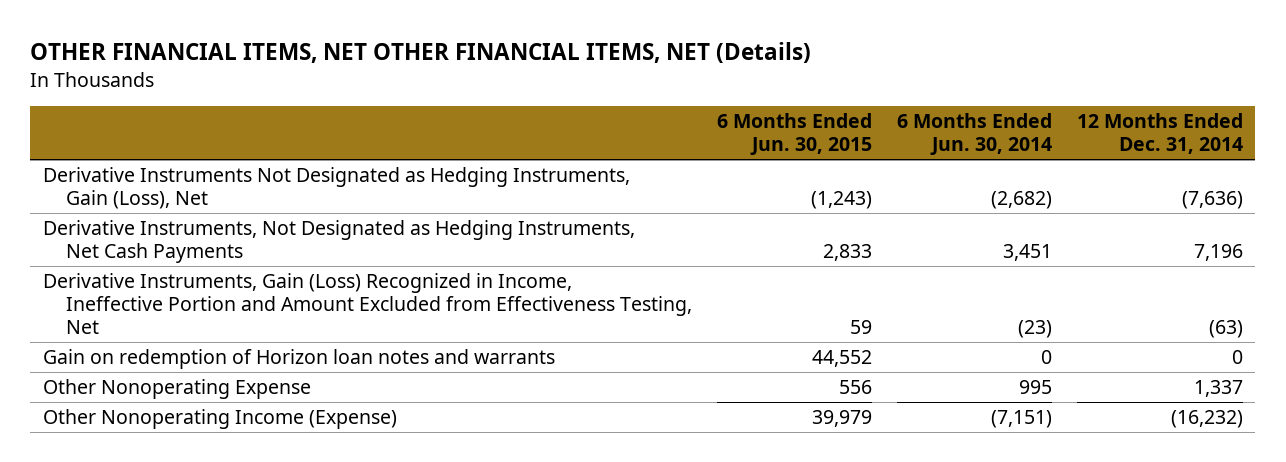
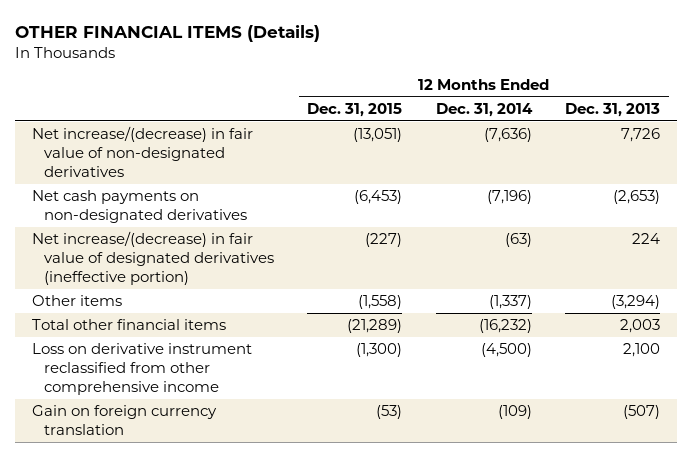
- OTHER FINANCIAL ITEMS, NET OTHER FINANCIAL ITEMS, NET (Details)
+ OTHER FINANCIAL ITEMS (Details)
- | 6 Months Ended Jun. 30, 2015 | 6 Months Ended Jun. 30, 2014 | 12 Months Ended Dec. 31, 2014
+ | 12 Months Ended Dec. 31, 2015 | 12 Months Ended Dec. 31, 2014 | 12 Months Ended Dec. 31, 2013
- Derivative Instruments Not Designated as Hedging Instruments, Gain (Loss), Net | (1,243) | (2,682) | (7,636)
- Derivative Instruments, Not Designated as Hedging Instruments, Net Cash Payments | 2,833 | 3,451 | 7,196
- Derivative Instruments, Gain (Loss) Recognized in Income, Ineffective Portion and Amount Excluded from Effectiveness Testing, Net | 59 | (23) | (63)
- Gain on redemption of Horizon loan notes and warrants | 44,552 | 0 | 0
- Other Nonoperating Expense | 556 | 995 | 1,337
- Other Nonoperating Income (Expense) | 39,979 | (7,151) | (16,232)
+ Net increase/(decrease) in fair value of non-designated derivatives | (13,051) | (7,636) | 7,726
+ Net cash payments on non-designated derivatives | (6,453) | (7,196) | (2,653)
+ Net increase/(decrease) in fair value of designated derivatives (ineffective portion) | (227) | (63) | 224
+ Other items | (1,558) | (1,337) | (3,294)
+ Total other financial items | (21,289) | (16,232) | 2,003
+ Loss on derivative instrument reclassified from other comprehensive income | (1,300) | (4,500) | 2,100
+ Gain on foreign currency translation | (53) | (109) | (507)

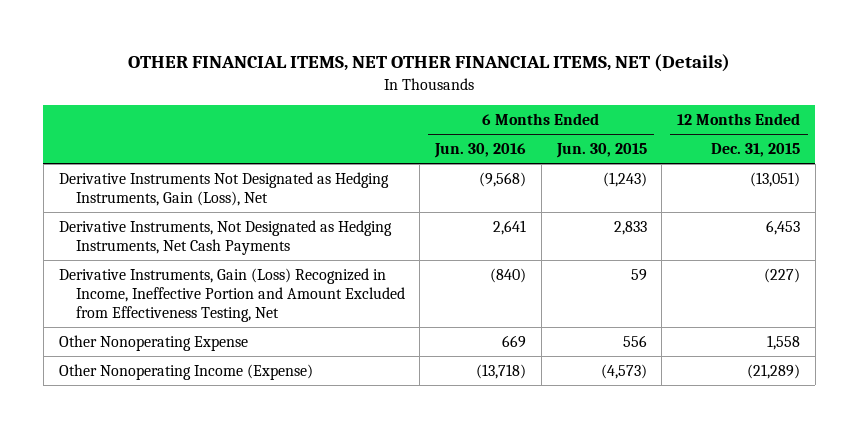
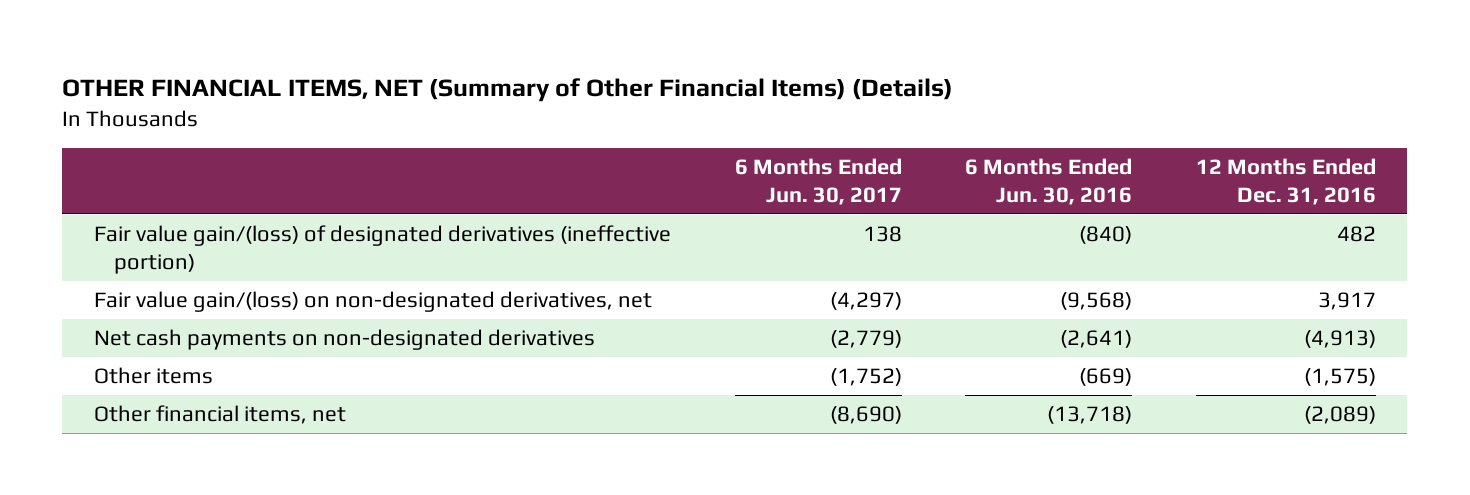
- OTHER FINANCIAL ITEMS, NET OTHER FINANCIAL ITEMS, NET (Details)
+ OTHER FINANCIAL ITEMS, NET (Summary of Other Financial Items) (Details)
- | 6 Months Ended Jun. 30, 2016 | 6 Months Ended Jun. 30, 2015 | 12 Months Ended Dec. 31, 2015
+ | 6 Months Ended Jun. 30, 2017 | 6 Months Ended Jun. 30, 2016 | 12 Months Ended Dec. 31, 2016
- Derivative Instruments Not Designated as Hedging Instruments, Gain (Loss), Net | (9,568) | (1,243) | (13,051)
- Derivative Instruments, Not Designated as Hedging Instruments, Net Cash Payments | 2,641 | 2,833 | 6,453
- Derivative Instruments, Gain (Loss) Recognized in Income, Ineffective Portion and Amount Excluded from Effectiveness Testing, Net | (840) | 59 | (227)
- Other Nonoperating Expense | 669 | 556 | 1,558
- Other Nonoperating Income (Expense) | (13,718) | (4,573) | (21,289)
+ Fair value gain/(loss) of designated derivatives (ineffective portion) | 138 | (840) | 482
+ Fair value gain/(loss) on non-designated derivatives, net | (4,297) | (9,568) | 3,917
+ Net cash payments on non-designated derivatives | (2,779) | (2,641) | (4,913)
+ Other items | (1,752) | (669) | (1,575)
+ Other financial items, net | (8,690) | (13,718) | (2,089)

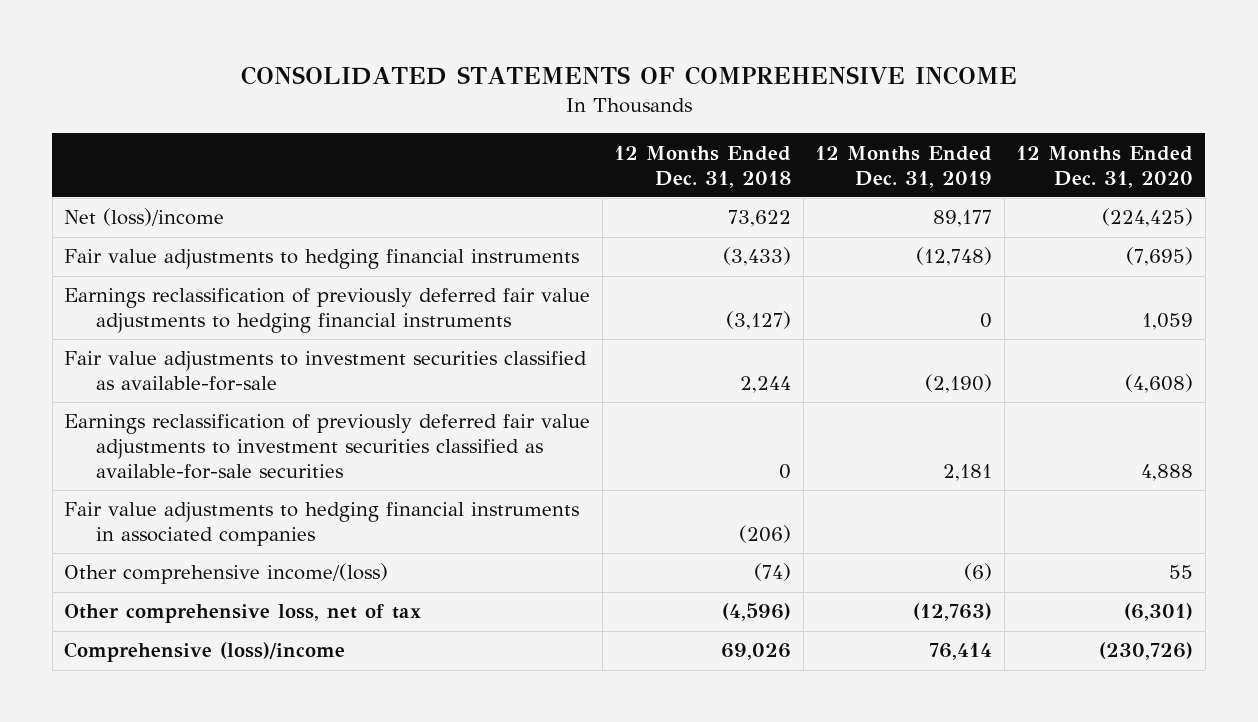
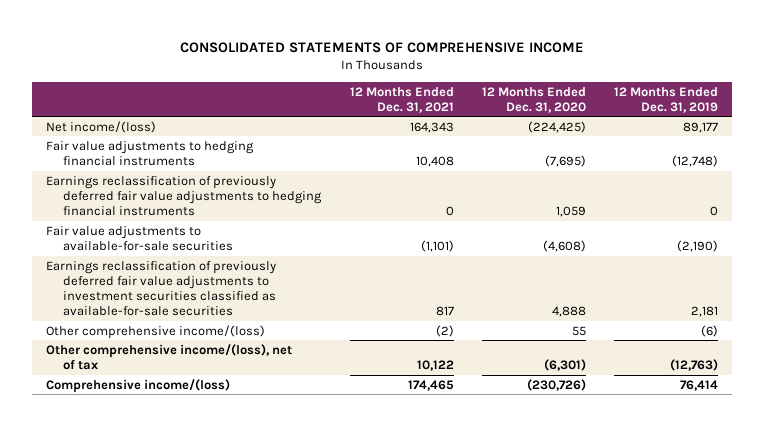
- | 12 Months Ended Dec. 31, 2018 | 12 Months Ended Dec. 31, 2019 | 12 Months Ended Dec. 31, 2020
+ | 12 Months Ended Dec. 31, 2021 | 12 Months Ended Dec. 31, 2020 | 12 Months Ended Dec. 31, 2019
- Net (loss)/income | 73,622 | 89,177 | (224,425)
+ Net income/(loss) | 164,343 | (224,425) | 89,177
- Fair value adjustments to investment securities classified as available-for-sale | 2,244 | (2,190) | (4,608)
+ Fair value adjustments to available-for-sale securities | (1,101) | (4,608) | (2,190)
- Fair value adjustments to hedging financial instruments in associated companies | (206) | |
- Other comprehensive loss, net of tax | (4,596) | (12,763) | (6,301)
- Comprehensive (loss)/income | 69,026 | 76,414 | (230,726)
+ Other comprehensive income/(loss), net of tax | 10,122 | (6,301) | (12,763)
+ Comprehensive income/(loss) | 174,465 | (230,726) | 76,414

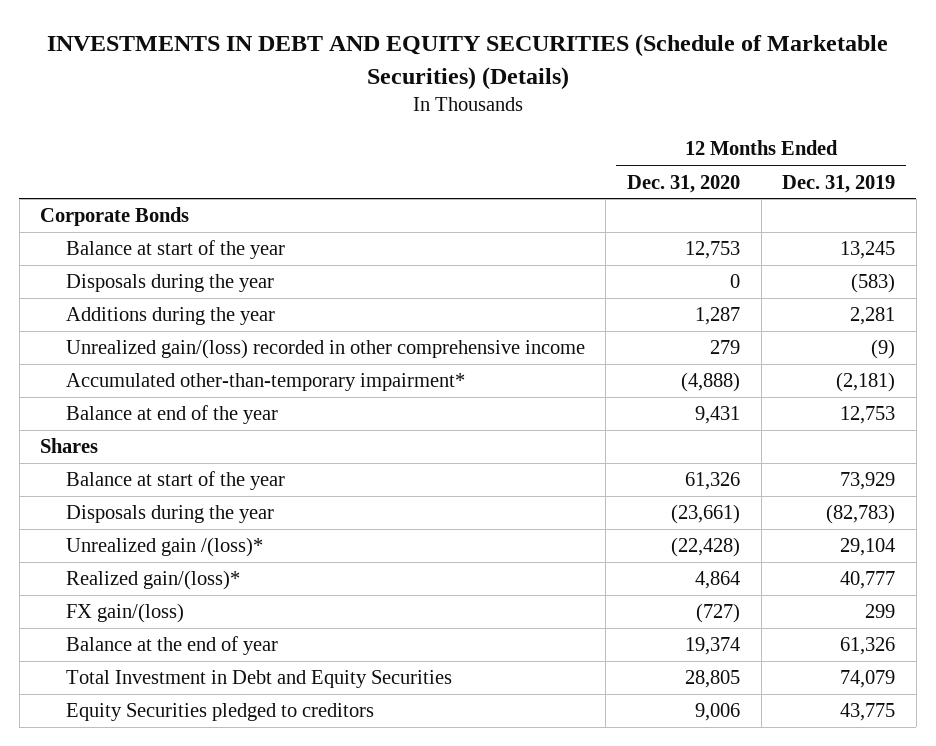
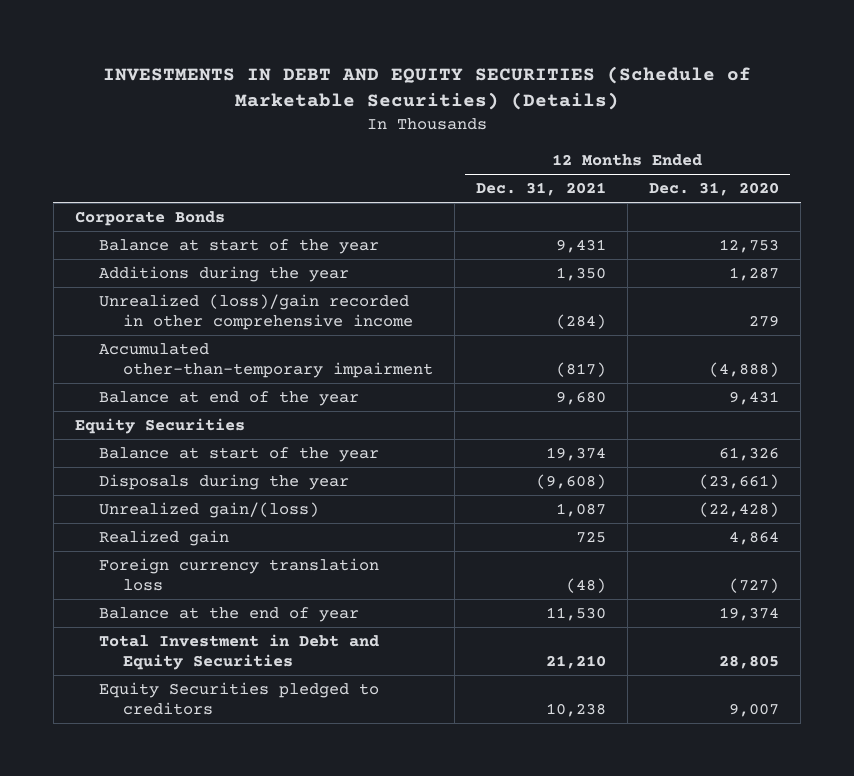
- | 12 Months Ended Dec. 31, 2020 | 12 Months Ended Dec. 31, 2019
+ | 12 Months Ended Dec. 31, 2021 | 12 Months Ended Dec. 31, 2020
- Disposals during the year | 0 | (583)
- Unrealized gain/(loss) recorded in other comprehensive income | 279 | (9)
- Accumulated other-than-temporary impairment* | (4,888) | (2,181)
+ Unrealized (loss)/gain recorded in other comprehensive income | (284) | 279
+ Accumulated other-than-temporary impairment | (817) | (4,888)
- Shares
+ Equity Securities
- Unrealized gain /(loss)* | (22,428) | 29,104
- Realized gain/(loss)* | 4,864 | 40,777
- FX gain/(loss) | (727) | 299
+ Unrealized gain/(loss) | 1,087 | (22,428)
+ Realized gain | 725 | 4,864
+ Foreign currency translation loss | (48) | (727)
- Equity Securities pledged to creditors | 9,006 | 43,775
+ Equity Securities pledged to creditors | 10,238 | 9,007

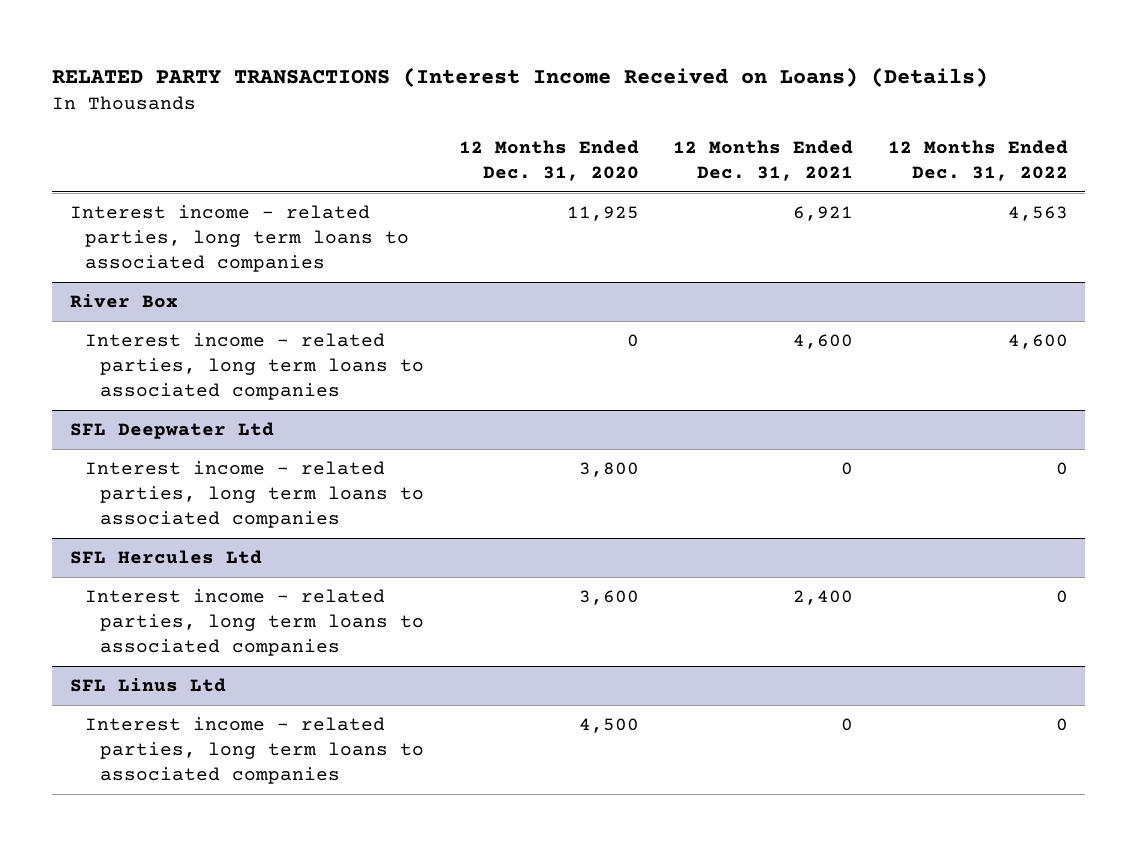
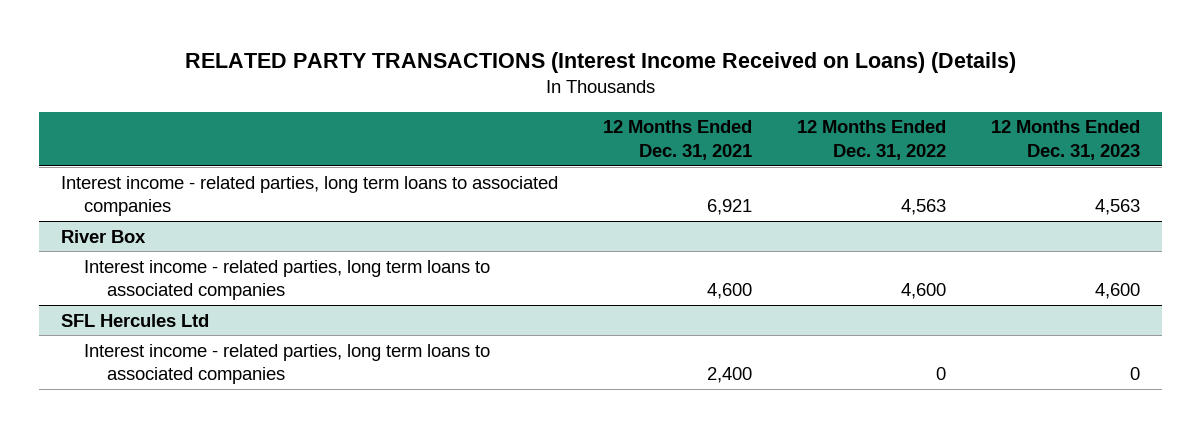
- | 12 Months Ended Dec. 31, 2020 | 12 Months Ended Dec. 31, 2021 | 12 Months Ended Dec. 31, 2022
+ | 12 Months Ended Dec. 31, 2021 | 12 Months Ended Dec. 31, 2022 | 12 Months Ended Dec. 31, 2023
- SFL Deepwater Ltd
- Interest income - related parties, long term loans to associated companies | 3,800 | 0 | 0
- SFL Linus Ltd
- Interest income - related parties, long term loans to associated companies | 4,500 | 0 | 0

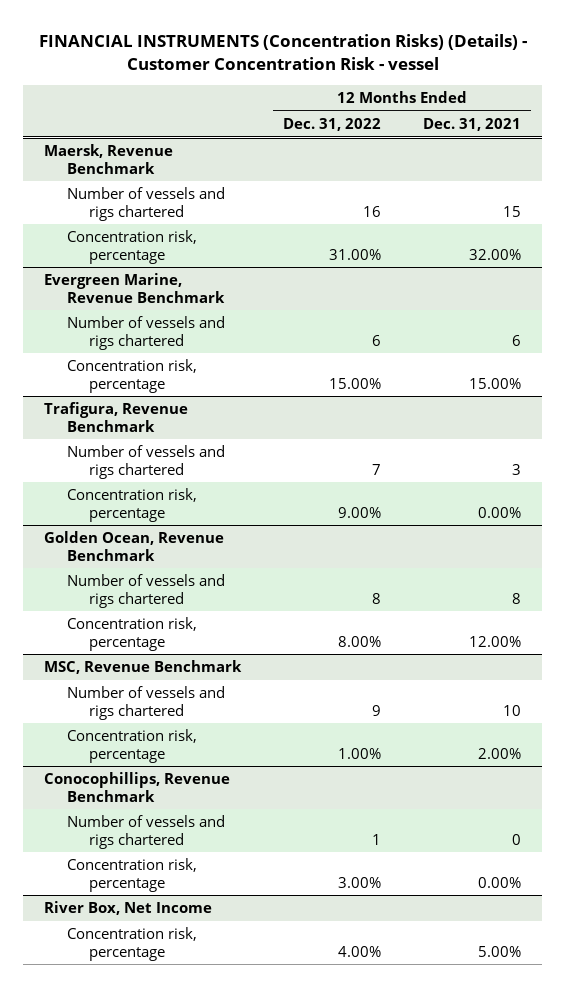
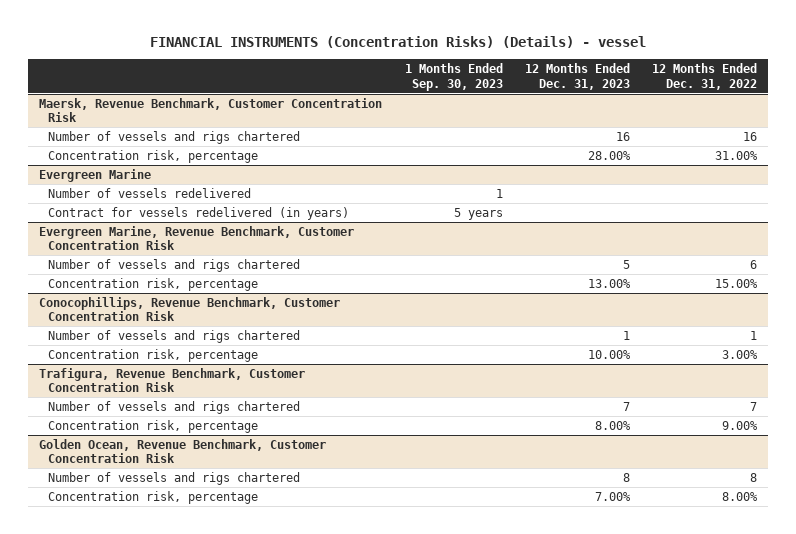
- FINANCIAL INSTRUMENTS (Concentration Risks) (Details) - Customer Concentration Risk - vessel
+ FINANCIAL INSTRUMENTS (Concentration Risks) (Details) - vessel
- | 12 Months Ended Dec. 31, 2022 | 12 Months Ended Dec. 31, 2021
+ | 1 Months Ended Sep. 30, 2023 | 12 Months Ended Dec. 31, 2023 | 12 Months Ended Dec. 31, 2022
- Maersk, Revenue Benchmark
+ Maersk, Revenue Benchmark, Customer Concentration Risk
- Evergreen Marine, Revenue Benchmark
+ Evergreen Marine
+ Number of vessels redelivered | 1 | |
+ Contract for vessels redelivered (in years) | 5 years | |
+ Evergreen Marine, Revenue Benchmark, Customer Concentration Risk
- Trafigura, Revenue Benchmark
+ Conocophillips, Revenue Benchmark, Customer Concentration Risk
+ Number of vessels and rigs chartered | | 1 | 1
+ Concentration risk, percentage | | 10.00% | 3.00%
+ Trafigura, Revenue Benchmark, Customer Concentration Risk
- Golden Ocean, Revenue Benchmark
+ Golden Ocean, Revenue Benchmark, Customer Concentration Risk
- MSC, Revenue Benchmark
- Number of vessels and rigs chartered | 9 | 10
- Concentration risk, percentage | 1.00% | 2.00%
- Conocophillips, Revenue Benchmark
- Number of vessels and rigs chartered | 1 | 0
- Concentration risk, percentage | 3.00% | 0.00%
- River Box, Net Income
- Concentration risk, percentage | 4.00% | 5.00%

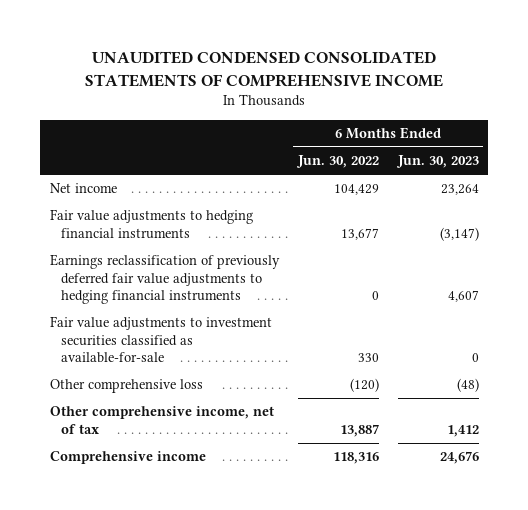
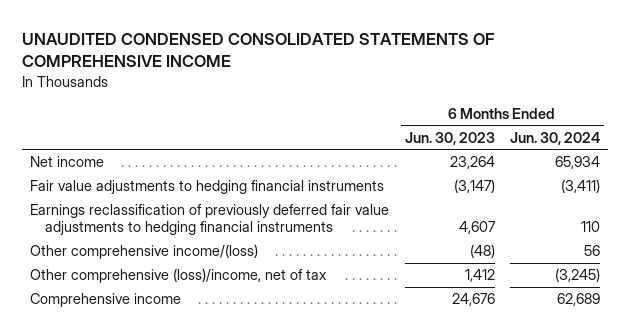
- | 6 Months Ended Jun. 30, 2022 | 6 Months Ended Jun. 30, 2023
+ | 6 Months Ended Jun. 30, 2023 | 6 Months Ended Jun. 30, 2024
- Fair value adjustments to investment securities classified as available-for-sale | 330 | 0
- Other comprehensive loss | (120) | (48)
- Other comprehensive income, net of tax | 13,887 | 1,412
+ Other comprehensive income/(loss) | (48) | 56
+ Other comprehensive (loss)/income, net of tax | 1,412 | (3,245)

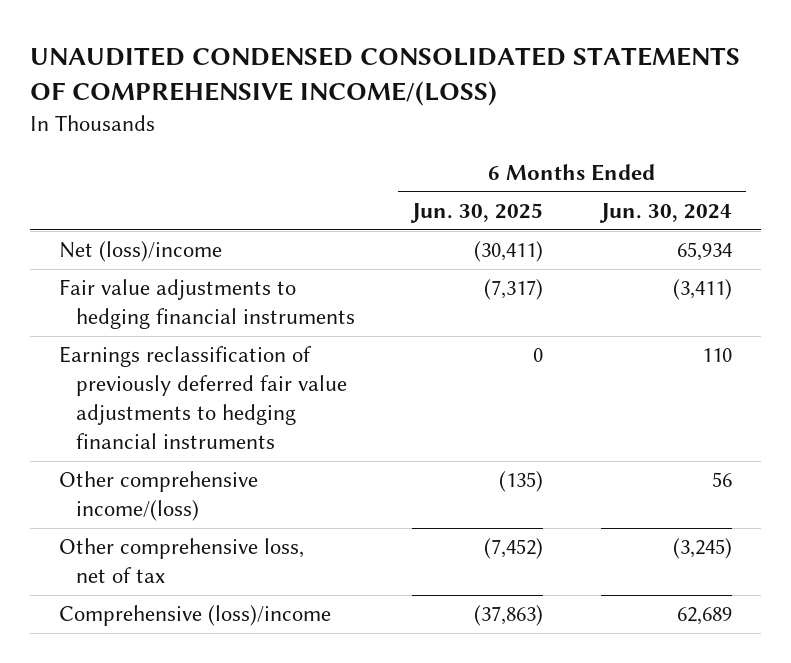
- UNAUDITED CONDENSED CONSOLIDATED STATEMENTS OF COMPREHENSIVE INCOME
+ UNAUDITED CONDENSED CONSOLIDATED STATEMENTS OF COMPREHENSIVE INCOME/(LOSS)
- | 6 Months Ended Jun. 30, 2023 | 6 Months Ended Jun. 30, 2024
+ | 6 Months Ended Jun. 30, 2025 | 6 Months Ended Jun. 30, 2024
- Net income | 23,264 | 65,934
+ Net (loss)/income | (30,411) | 65,934
- Other comprehensive (loss)/income, net of tax | 1,412 | (3,245)
- Comprehensive income | 24,676 | 62,689
+ Other comprehensive loss, net of tax | (7,452) | (3,245)
+ Comprehensive (loss)/income | (37,863) | 62,689

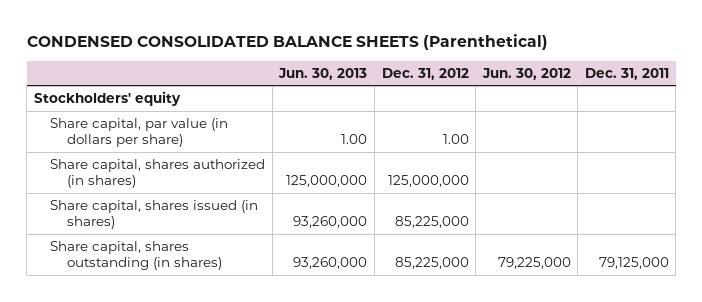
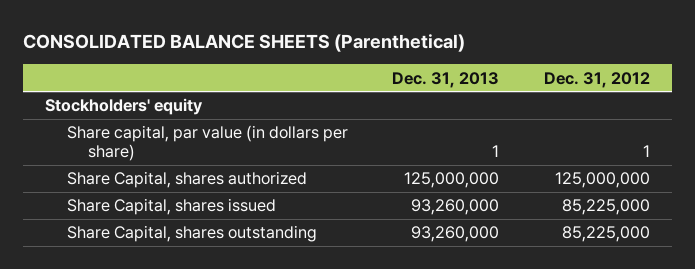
- CONDENSED CONSOLIDATED BALANCE SHEETS (Parenthetical)
+ CONSOLIDATED BALANCE SHEETS (Parenthetical)
- | Jun. 30, 2013 | Dec. 31, 2012 | Jun. 30, 2012 | Dec. 31, 2011
+ | Dec. 31, 2013 | Dec. 31, 2012
- Share capital, par value (in dollars per share) | 1.00 | 1.00 | |
- Share capital, shares authorized (in shares) | 125,000,000 | 125,000,000 | |
- Share capital, shares issued (in shares) | 93,260,000 | 85,225,000 | |
- Share capital, shares outstanding (in shares) | 93,260,000 | 85,225,000 | 79,225,000 | 79,125,000
+ Share capital, par value (in dollars per share) | 1 | 1
+ Share Capital, shares authorized | 125,000,000 | 125,000,000
+ Share Capital, shares issued | 93,260,000 | 85,225,000
+ Share Capital, shares outstanding | 93,260,000 | 85,225,000

